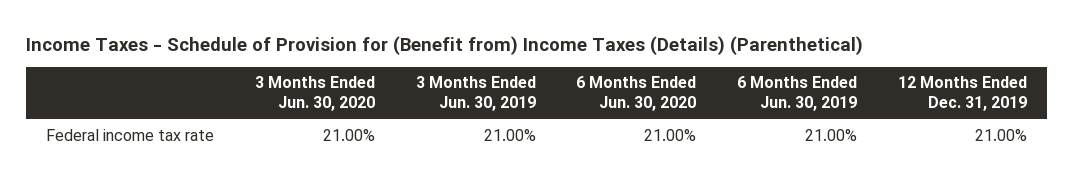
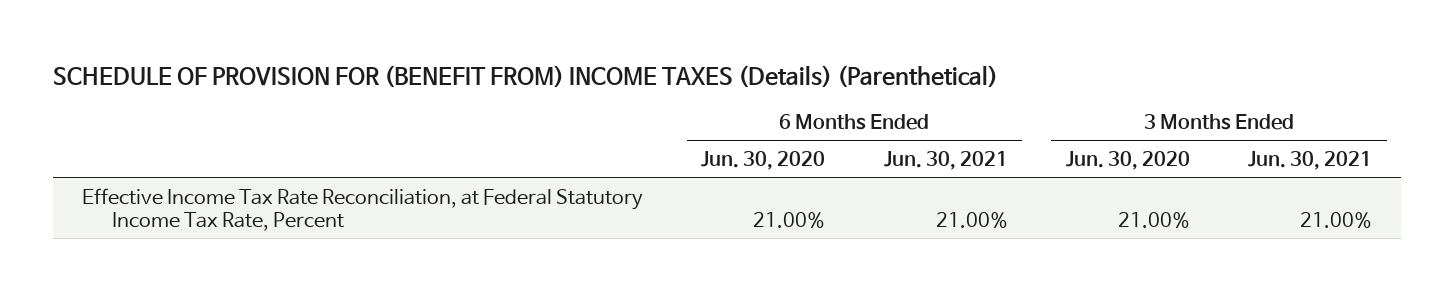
- Income Taxes - Schedule of Provision for (Benefit from) Income Taxes (Details) (Parenthetical)
+ SCHEDULE OF PROVISION FOR (BENEFIT FROM) INCOME TAXES (Details) (Parenthetical)
- | 3 Months Ended Jun. 30, 2020 | 3 Months Ended Jun. 30, 2019 | 6 Months Ended Jun. 30, 2020 | 6 Months Ended Jun. 30, 2019 | 12 Months Ended Dec. 31, 2019
+ | 6 Months Ended Jun. 30, 2020 | 6 Months Ended Jun. 30, 2021 | 3 Months Ended Jun. 30, 2020 | 3 Months Ended Jun. 30, 2021
- Federal income tax rate | 21.00% | 21.00% | 21.00% | 21.00% | 21.00%
+ Effective Income Tax Rate Reconciliation, at Federal Statutory Income Tax Rate, Percent | 21.00% | 21.00% | 21.00% | 21.00%

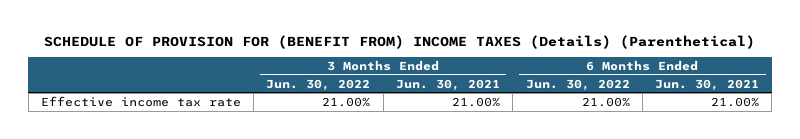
- | 6 Months Ended Jun. 30, 2020 | 6 Months Ended Jun. 30, 2021 | 3 Months Ended Jun. 30, 2020 | 3 Months Ended Jun. 30, 2021
+ | 3 Months Ended Jun. 30, 2022 | 3 Months Ended Jun. 30, 2021 | 6 Months Ended Jun. 30, 2022 | 6 Months Ended Jun. 30, 2021
- Effective Income Tax Rate Reconciliation, at Federal Statutory Income Tax Rate, Percent | 21.00% | 21.00% | 21.00% | 21.00%
+ Effective income tax rate | 21.00% | 21.00% | 21.00% | 21.00%

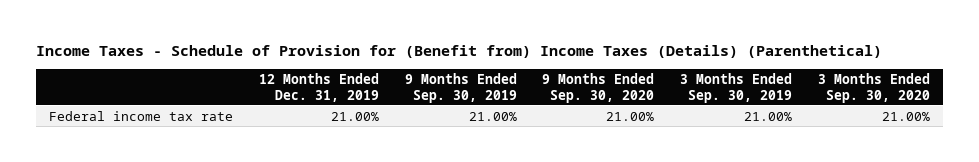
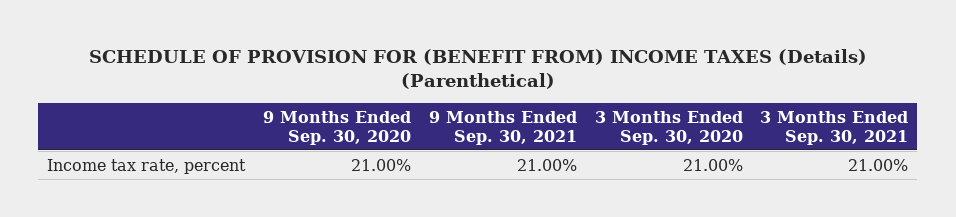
- Income Taxes - Schedule of Provision for (Benefit from) Income Taxes (Details) (Parenthetical)
+ SCHEDULE OF PROVISION FOR (BENEFIT FROM) INCOME TAXES (Details) (Parenthetical)
- | 12 Months Ended Dec. 31, 2019 | 9 Months Ended Sep. 30, 2019 | 9 Months Ended Sep. 30, 2020 | 3 Months Ended Sep. 30, 2019 | 3 Months Ended Sep. 30, 2020
+ | 9 Months Ended Sep. 30, 2020 | 9 Months Ended Sep. 30, 2021 | 3 Months Ended Sep. 30, 2020 | 3 Months Ended Sep. 30, 2021
- Federal income tax rate | 21.00% | 21.00% | 21.00% | 21.00% | 21.00%
+ Income tax rate, percent | 21.00% | 21.00% | 21.00% | 21.00%

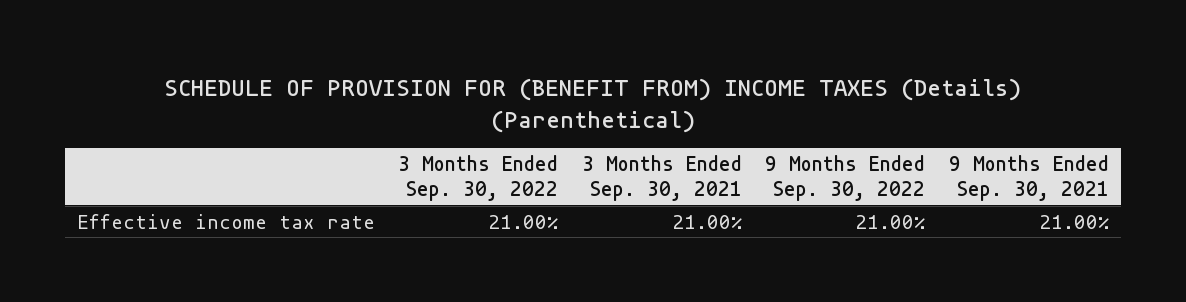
- | 9 Months Ended Sep. 30, 2020 | 9 Months Ended Sep. 30, 2021 | 3 Months Ended Sep. 30, 2020 | 3 Months Ended Sep. 30, 2021
+ | 3 Months Ended Sep. 30, 2022 | 3 Months Ended Sep. 30, 2021 | 9 Months Ended Sep. 30, 2022 | 9 Months Ended Sep. 30, 2021
- Income tax rate, percent | 21.00% | 21.00% | 21.00% | 21.00%
+ Effective income tax rate | 21.00% | 21.00% | 21.00% | 21.00%

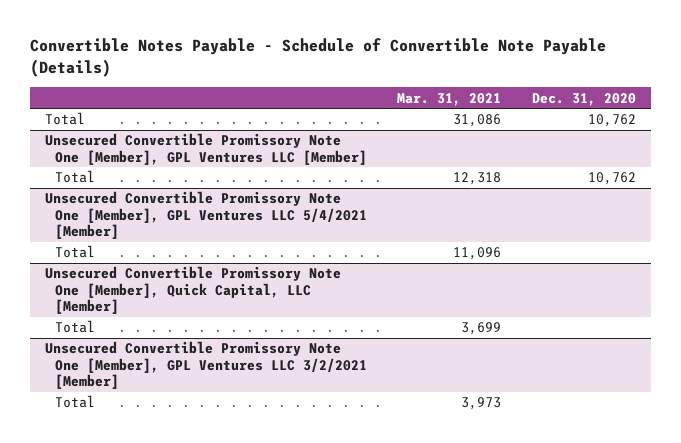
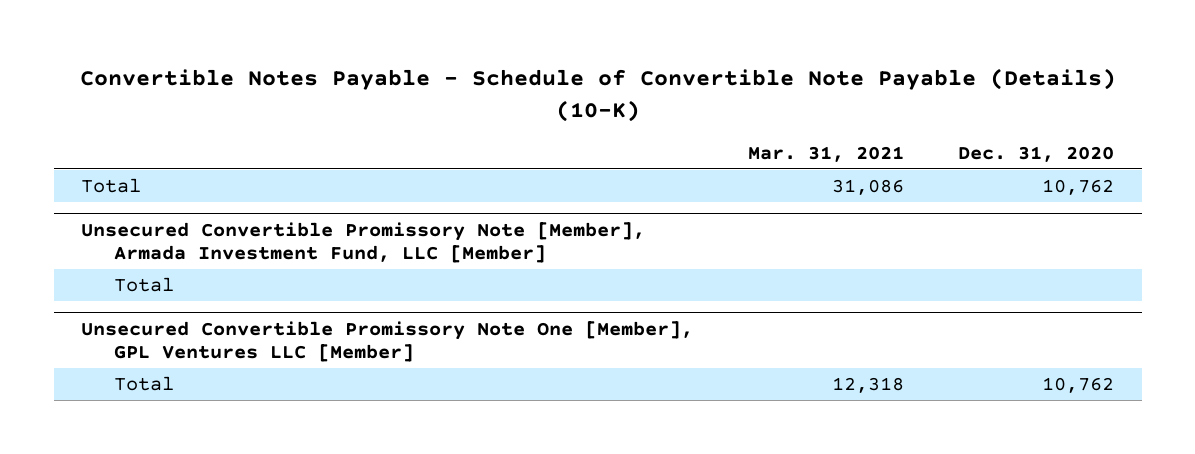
- Convertible Notes Payable - Schedule of Convertible Note Payable (Details)
+ Convertible Notes Payable - Schedule of Convertible Note Payable (Details) (10-K)
+ Unsecured Convertible Promissory Note [Member], Armada Investment Fund, LLC [Member]
+ Total
- Unsecured Convertible Promissory Note One [Member], GPL Ventures LLC 5/4/2021 [Member]
- Total | 11,096 |
- Unsecured Convertible Promissory Note One [Member], Quick Capital, LLC [Member]
- Total | 3,699 |
- Unsecured Convertible Promissory Note One [Member], GPL Ventures LLC 3/2/2021 [Member]
- Total | 3,973 |

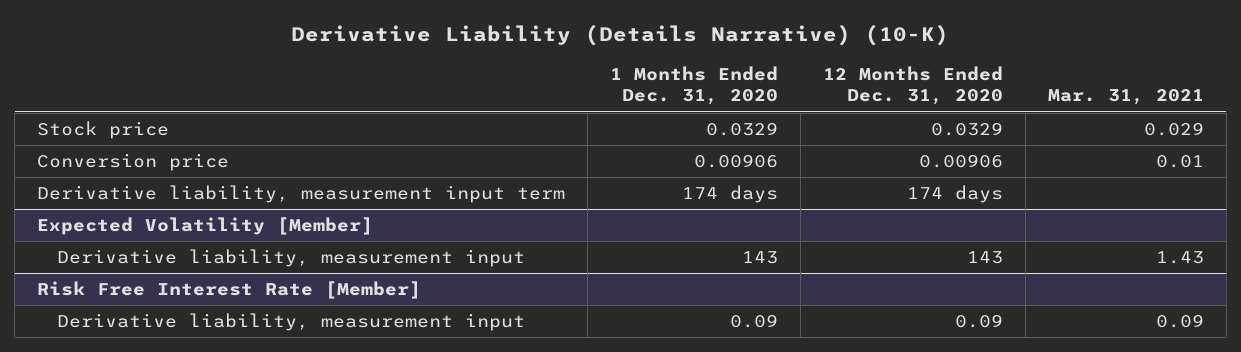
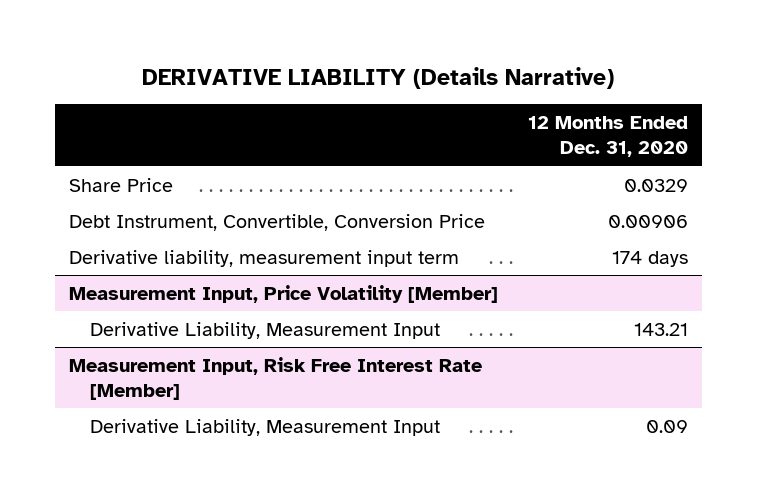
- Derivative Liability (Details Narrative) (10-K)
+ DERIVATIVE LIABILITY (Details Narrative)
- | 1 Months Ended Dec. 31, 2020 | 12 Months Ended Dec. 31, 2020 | Mar. 31, 2021
+ | 12 Months Ended Dec. 31, 2020
- Stock price | 0.0329 | 0.0329 | 0.029
- Conversion price | 0.00906 | 0.00906 | 0.01
+ Share Price | 0.0329
+ Debt Instrument, Convertible, Conversion Price | 0.00906
- Expected Volatility [Member]
- Derivative liability, measurement input | 143 | 143 | 1.43
- Risk Free Interest Rate [Member]
- Derivative liability, measurement input | 0.09 | 0.09 | 0.09
+ Measurement Input, Price Volatility [Member]
+ Derivative Liability, Measurement Input | 143.21
+ Measurement Input, Risk Free Interest Rate [Member]
+ Derivative Liability, Measurement Input | 0.09

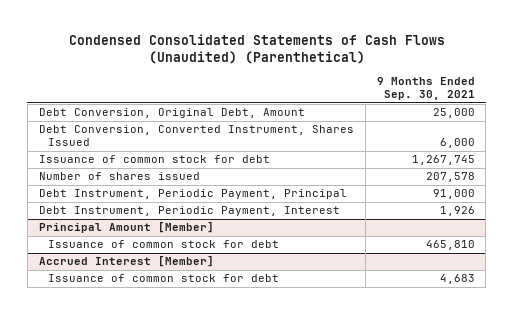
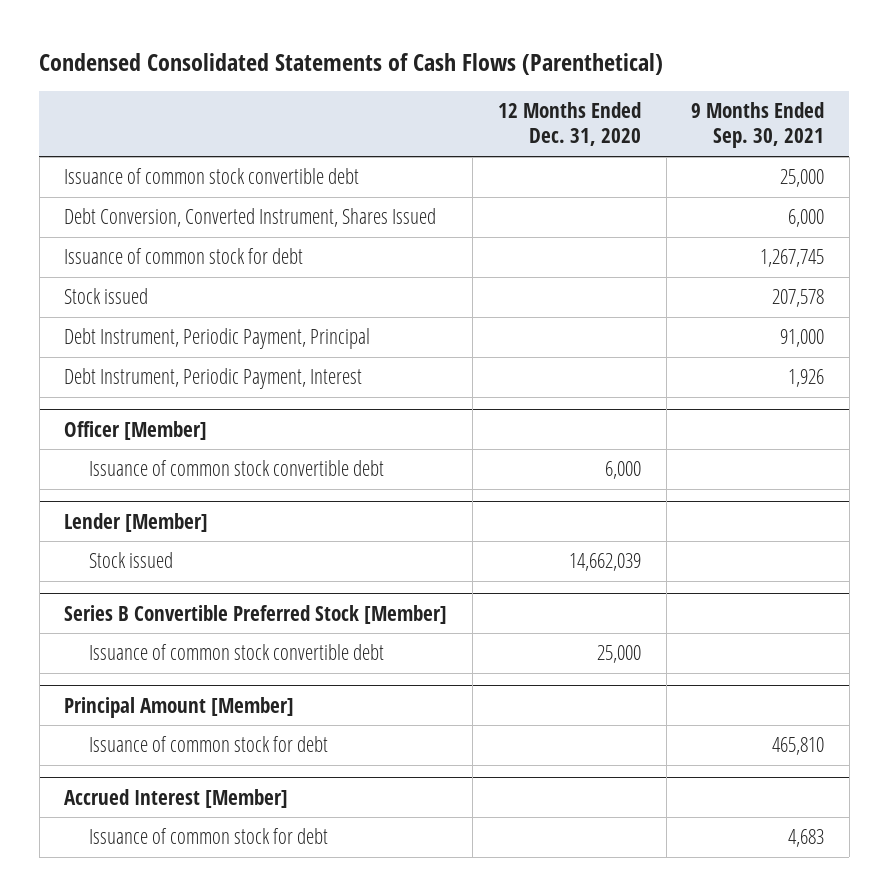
- Condensed Consolidated Statements of Cash Flows (Unaudited) (Parenthetical)
+ Condensed Consolidated Statements of Cash Flows (Parenthetical)
- | 9 Months Ended Sep. 30, 2021
+ | 12 Months Ended Dec. 31, 2020 | 9 Months Ended Sep. 30, 2021
- Debt Conversion, Original Debt, Amount | 25,000
+ Issuance of common stock convertible debt | | 25,000
- Number of shares issued | 207,578
+ Stock issued | | 207,578
+ Officer [Member]
+ Issuance of common stock convertible debt | 6,000 |
+ Lender [Member]
+ Stock issued | 14,662,039 |
+ Series B Convertible Preferred Stock [Member]
+ Issuance of common stock convertible debt | 25,000 |

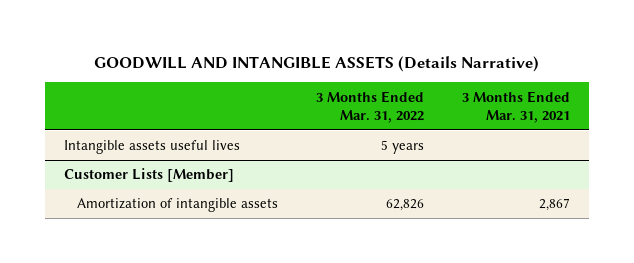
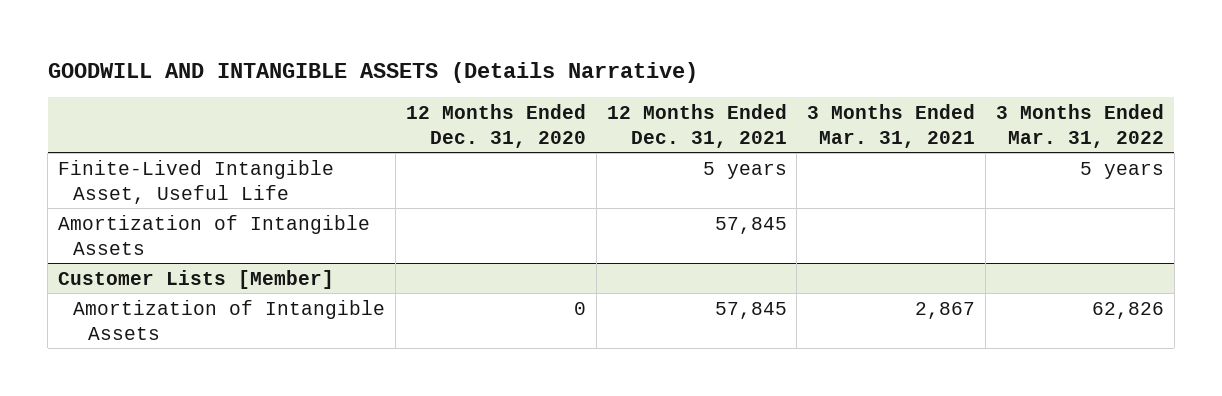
- | 3 Months Ended Mar. 31, 2022 | 3 Months Ended Mar. 31, 2021
+ | 12 Months Ended Dec. 31, 2020 | 12 Months Ended Dec. 31, 2021 | 3 Months Ended Mar. 31, 2021 | 3 Months Ended Mar. 31, 2022
- Intangible assets useful lives | 5 years |
+ Finite-Lived Intangible Asset, Useful Life | | 5 years | | 5 years
+ Amortization of Intangible Assets | | 57,845 | |
@ Customer Lists [Member]
- Amortization of intangible assets | 62,826 | 2,867
+ Amortization of Intangible Assets | 0 | 57,845 | 2,867 | 62,826

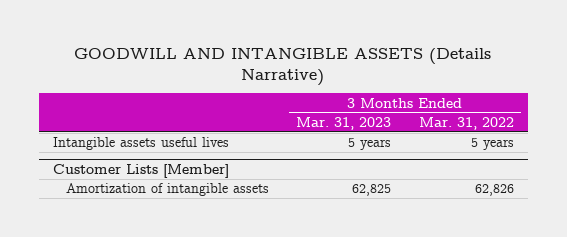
- | 12 Months Ended Dec. 31, 2020 | 12 Months Ended Dec. 31, 2021 | 3 Months Ended Mar. 31, 2021 | 3 Months Ended Mar. 31, 2022
+ | 3 Months Ended Mar. 31, 2023 | 3 Months Ended Mar. 31, 2022
- Finite-Lived Intangible Asset, Useful Life | | 5 years | | 5 years
- Amortization of Intangible Assets | | 57,845 | |
+ Intangible assets useful lives | 5 years | 5 years
@ Customer Lists [Member]
- Amortization of Intangible Assets | 0 | 57,845 | 2,867 | 62,826
+ Amortization of intangible assets | 62,825 | 62,826

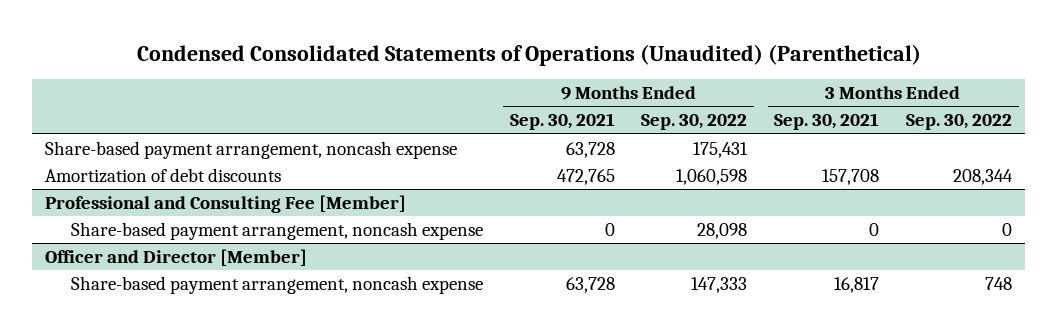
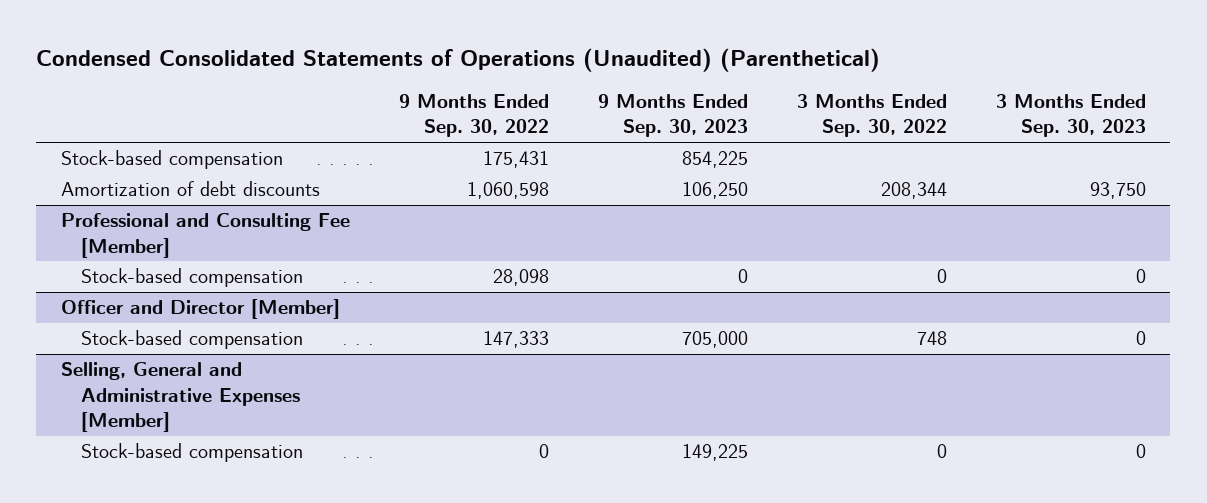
- | 9 Months Ended Sep. 30, 2021 | 9 Months Ended Sep. 30, 2022 | 3 Months Ended Sep. 30, 2021 | 3 Months Ended Sep. 30, 2022
+ | 9 Months Ended Sep. 30, 2022 | 9 Months Ended Sep. 30, 2023 | 3 Months Ended Sep. 30, 2022 | 3 Months Ended Sep. 30, 2023
- Share-based payment arrangement, noncash expense | 63,728 | 175,431 | |
+ Stock-based compensation | 175,431 | 854,225 | |
@ Professional and Consulting Fee [Member]
- Share-based payment arrangement, noncash expense | 0 | 28,098 | 0 | 0
+ Stock-based compensation | 28,098 | 0 | 0 | 0
@ Officer and Director [Member]
- Share-based payment arrangement, noncash expense | 63,728 | 147,333 | 16,817 | 748
+ Stock-based compensation | 147,333 | 705,000 | 748 | 0
+ Selling, General and Administrative Expenses [Member]
+ Stock-based compensation | 0 | 149,225 | 0 | 0

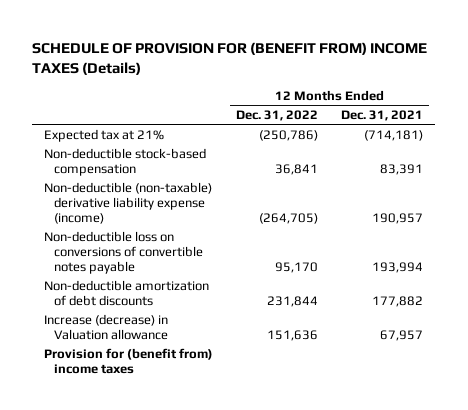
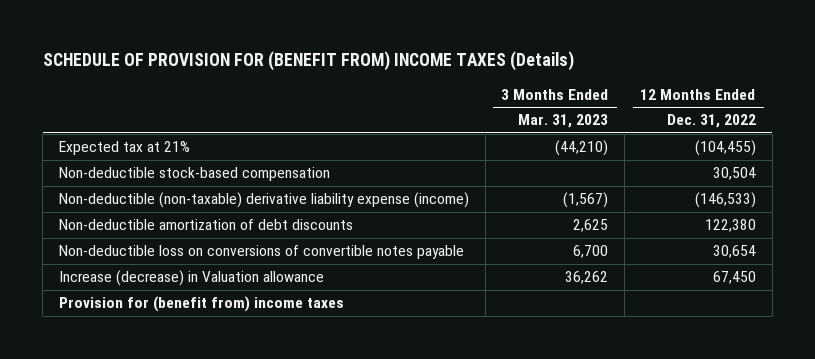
- | 12 Months Ended Dec. 31, 2022 | 12 Months Ended Dec. 31, 2021
+ | 3 Months Ended Mar. 31, 2023 | 12 Months Ended Dec. 31, 2022
- Expected tax at 21% | (250,786) | (714,181)
- Non-deductible stock-based compensation | 36,841 | 83,391
- Non-deductible (non-taxable) derivative liability expense (income) | (264,705) | 190,957
- Non-deductible loss on conversions of convertible notes payable | 95,170 | 193,994
- Non-deductible amortization of debt discounts | 231,844 | 177,882
- Increase (decrease) in Valuation allowance | 151,636 | 67,957
+ Expected tax at 21% | (44,210) | (104,455)
+ Non-deductible stock-based compensation | | 30,504
+ Non-deductible (non-taxable) derivative liability expense (income) | (1,567) | (146,533)
+ Non-deductible amortization of debt discounts | 2,625 | 122,380
+ Non-deductible loss on conversions of convertible notes payable | 6,700 | 30,654
+ Increase (decrease) in Valuation allowance | 36,262 | 67,450

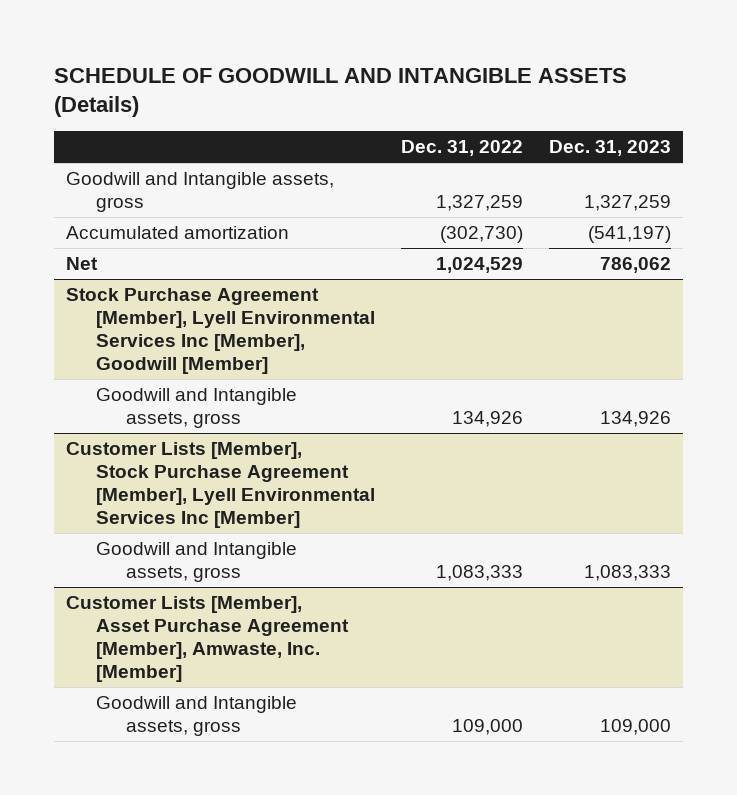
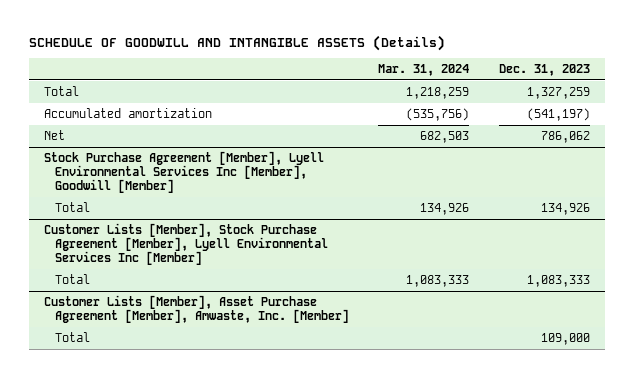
- | Dec. 31, 2022 | Dec. 31, 2023
+ | Mar. 31, 2024 | Dec. 31, 2023
- Goodwill and Intangible assets, gross | 1,327,259 | 1,327,259
+ Total | 1,218,259 | 1,327,259
@ Stock Purchase Agreement [Member], Lyell Environmental Services Inc [Member], Goodwill [Member]
- Goodwill and Intangible assets, gross | 134,926 | 134,926
+ Total | 134,926 | 134,926
@ Customer Lists [Member], Stock Purchase Agreement [Member], Lyell Environmental Services Inc [Member]
- Goodwill and Intangible assets, gross | 1,083,333 | 1,083,333
+ Total | 1,083,333 | 1,083,333
@ Customer Lists [Member], Asset Purchase Agreement [Member], Amwaste, Inc. [Member]
- Goodwill and Intangible assets, gross | 109,000 | 109,000
+ Total | | 109,000

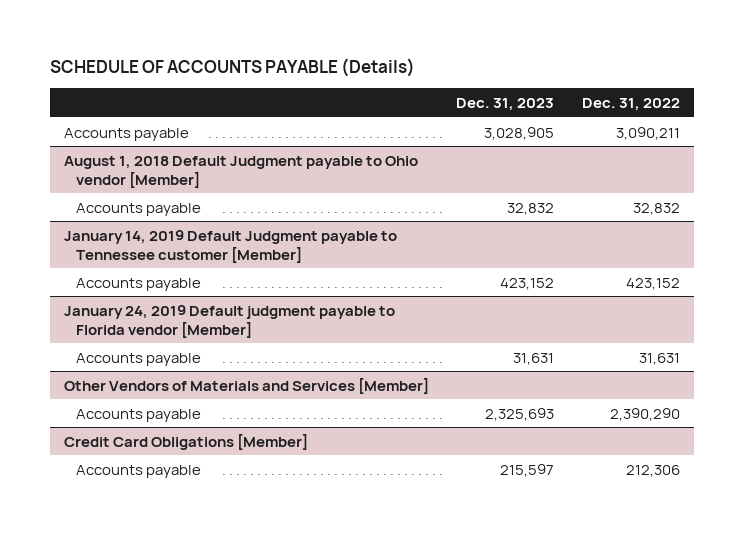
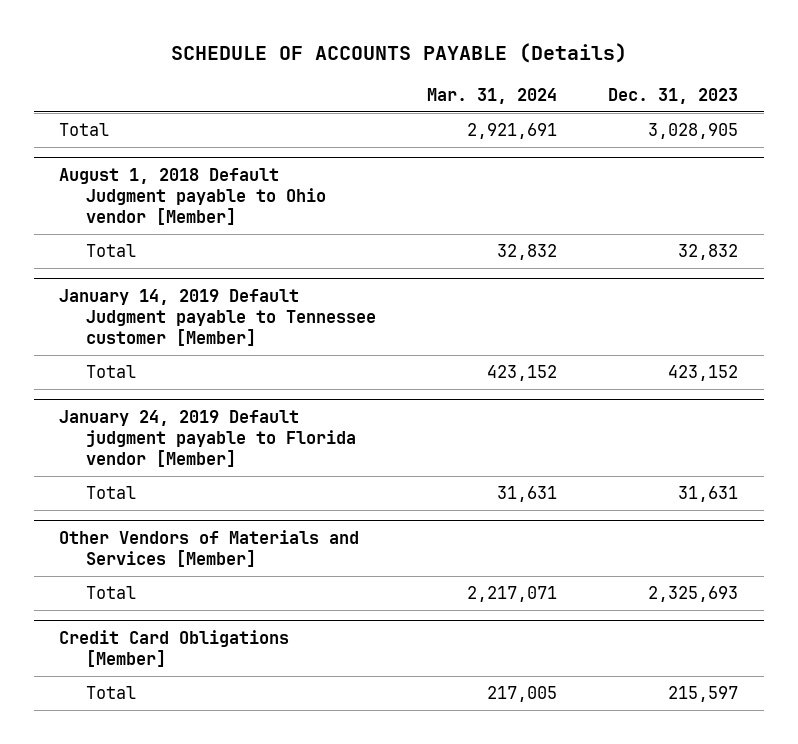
- | Dec. 31, 2023 | Dec. 31, 2022
+ | Mar. 31, 2024 | Dec. 31, 2023
- Accounts payable | 3,028,905 | 3,090,211
+ Total | 2,921,691 | 3,028,905
@ August 1, 2018 Default Judgment payable to Ohio vendor [Member]
- Accounts payable | 32,832 | 32,832
+ Total | 32,832 | 32,832
@ January 14, 2019 Default Judgment payable to Tennessee customer [Member]
- Accounts payable | 423,152 | 423,152
+ Total | 423,152 | 423,152
@ January 24, 2019 Default judgment payable to Florida vendor [Member]
- Accounts payable | 31,631 | 31,631
+ Total | 31,631 | 31,631
@ Other Vendors of Materials and Services [Member]
- Accounts payable | 2,325,693 | 2,390,290
+ Total | 2,217,071 | 2,325,693
@ Credit Card Obligations [Member]
- Accounts payable | 215,597 | 212,306
+ Total | 217,005 | 215,597

